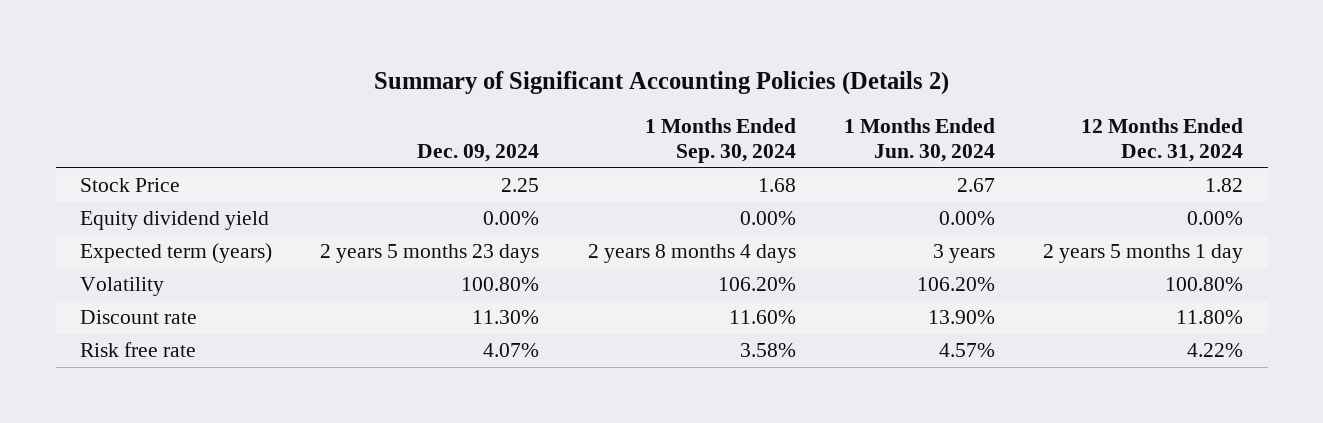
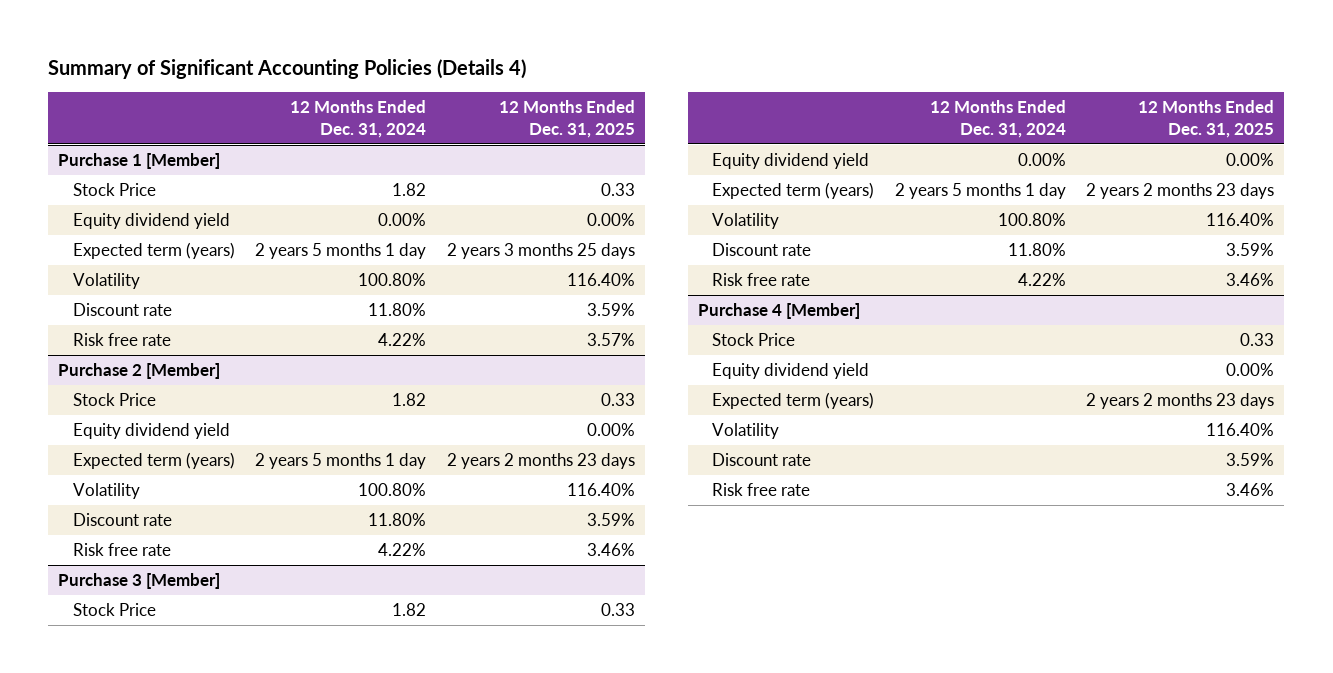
- Summary of Significant Accounting Policies (Details 2)
+ Summary of Significant Accounting Policies (Details 4)
- | Dec. 09, 2024 | 1 Months Ended Sep. 30, 2024 | 1 Months Ended Jun. 30, 2024 | 12 Months Ended Dec. 31, 2024
+ | 12 Months Ended Dec. 31, 2024 | 12 Months Ended Dec. 31, 2025
+ Purchase 1 [Member]
+ Purchase 2 [Member]
+ Stock Price | 1.82 | 0.33
+ Equity dividend yield | | 0.00%
+ Expected term (years) | 2 years 5 months 1 day | 2 years 2 months 23 days
+ Volatility | 100.80% | 116.40%
+ Discount rate | 11.80% | 3.59%
+ Risk free rate | 4.22% | 3.46%
+ Purchase 3 [Member]
+ Stock Price | 1.82 | 0.33
+ Equity dividend yield | 0.00% | 0.00%
+ Expected term (years) | 2 years 5 months 1 day | 2 years 2 months 23 days
+ Volatility | 100.80% | 116.40%
+ Discount rate | 11.80% | 3.59%
+ Risk free rate | 4.22% | 3.46%
+ Purchase 4 [Member]
+ Stock Price | | 0.33
+ Equity dividend yield | | 0.00%
+ Expected term (years) | | 2 years 2 months 23 days
+ Volatility | | 116.40%
+ Discount rate | | 3.59%
+ Risk free rate | | 3.46%

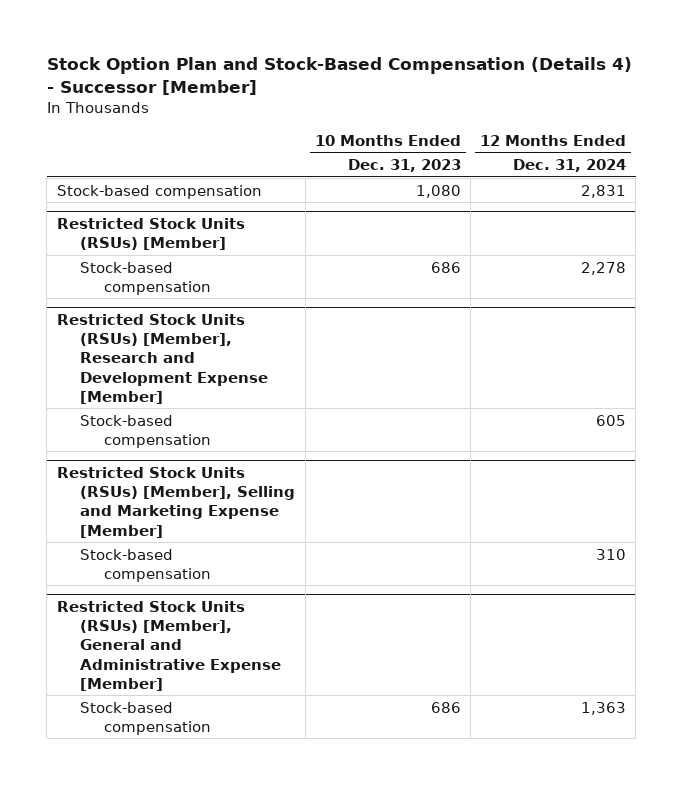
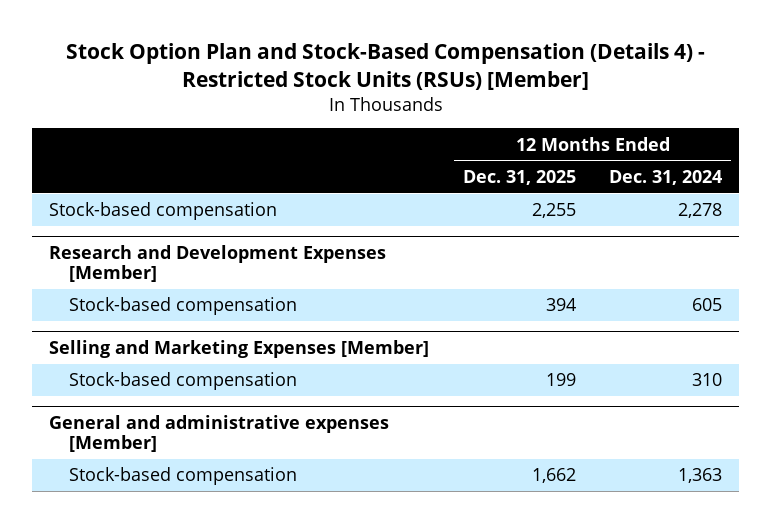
- Stock Option Plan and Stock-Based Compensation (Details 4) - Successor [Member]
+ Stock Option Plan and Stock-Based Compensation (Details 4) - Restricted Stock Units (RSUs) [Member]
- | 10 Months Ended Dec. 31, 2023 | 12 Months Ended Dec. 31, 2024
+ | 12 Months Ended Dec. 31, 2025 | 12 Months Ended Dec. 31, 2024
- Stock-based compensation | 1,080 | 2,831
- Restricted Stock Units (RSUs) [Member]
- Restricted Stock Units (RSUs) [Member], Research and Development Expense [Member]
+ Research and Development Expenses [Member]
- Restricted Stock Units (RSUs) [Member], Selling and Marketing Expense [Member]
+ Selling and Marketing Expenses [Member]
- Restricted Stock Units (RSUs) [Member], General and Administrative Expense [Member]
+ General and administrative expenses [Member]

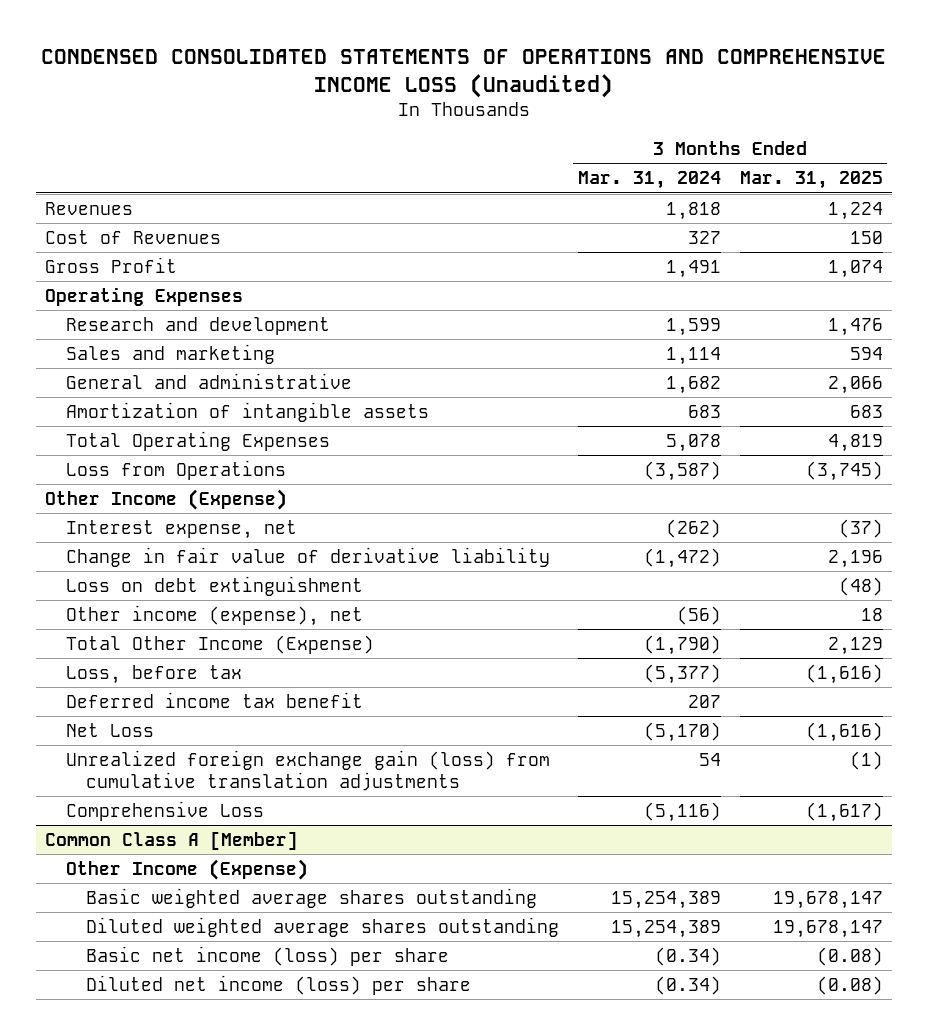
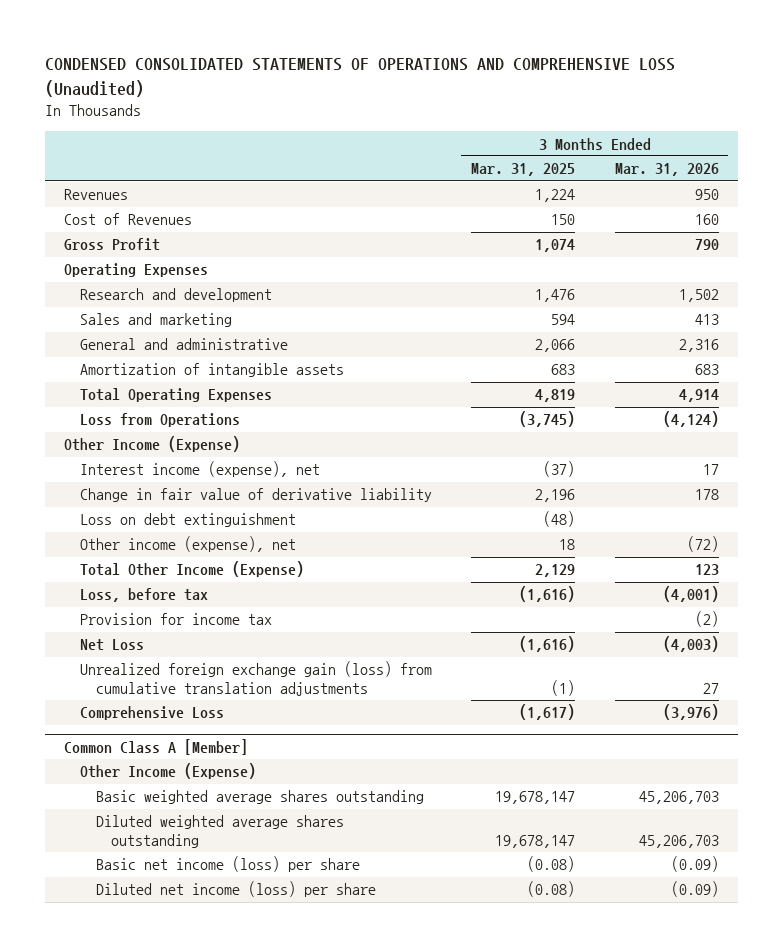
- CONDENSED CONSOLIDATED STATEMENTS OF OPERATIONS AND COMPREHENSIVE INCOME LOSS (Unaudited)
+ CONDENSED CONSOLIDATED STATEMENTS OF OPERATIONS AND COMPREHENSIVE LOSS (Unaudited)
- | 3 Months Ended Mar. 31, 2024 | 3 Months Ended Mar. 31, 2025
+ | 3 Months Ended Mar. 31, 2025 | 3 Months Ended Mar. 31, 2026
- Interest expense, net | (262) | (37)
+ Interest income (expense), net | (37) | 17
- Deferred income tax benefit | 207 |
+ Provision for income tax | | (2)

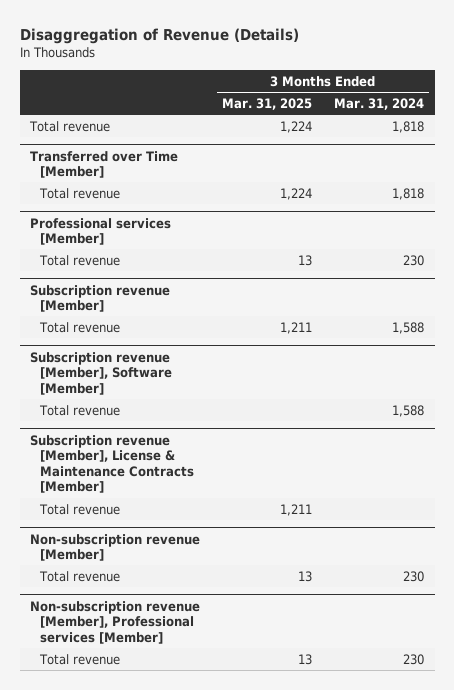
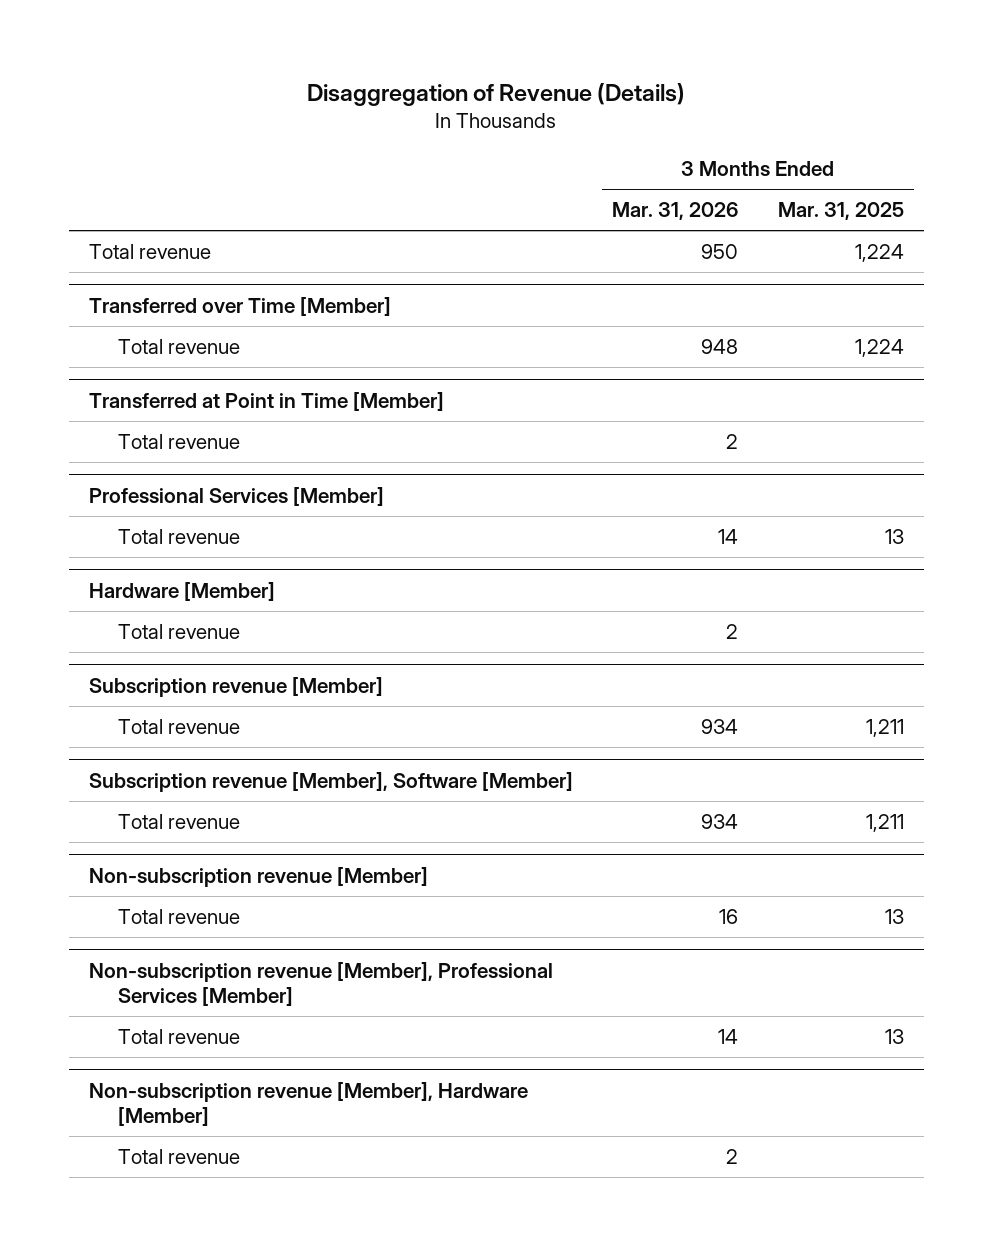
- | 3 Months Ended Mar. 31, 2025 | 3 Months Ended Mar. 31, 2024
+ | 3 Months Ended Mar. 31, 2026 | 3 Months Ended Mar. 31, 2025
- Professional services [Member]
+ Transferred at Point in Time [Member]
+ Total revenue | 2 |
+ Professional Services [Member]
+ Hardware [Member]
+ Total revenue | 2 |
@ Subscription revenue [Member], Software [Member]
- Total revenue | | 1,588
- Subscription revenue [Member], License & Maintenance Contracts [Member]
- Non-subscription revenue [Member], Professional services [Member]
+ Non-subscription revenue [Member], Professional Services [Member]
+ Non-subscription revenue [Member], Hardware [Member]
+ Total revenue | 2 |

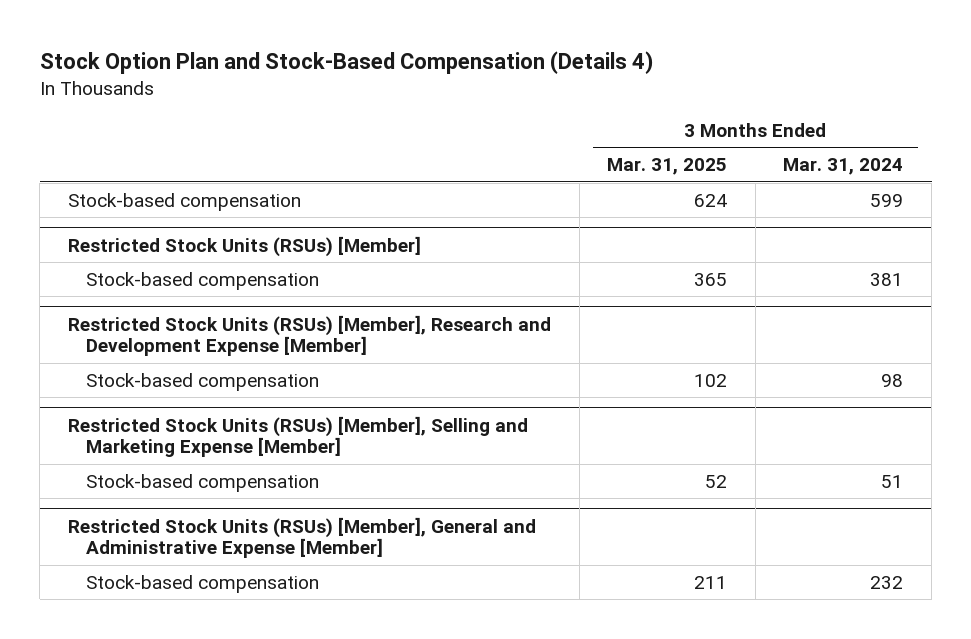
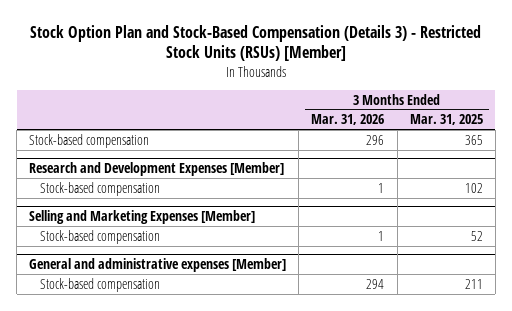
- Stock Option Plan and Stock-Based Compensation (Details 4)
+ Stock Option Plan and Stock-Based Compensation (Details 3) - Restricted Stock Units (RSUs) [Member]
- | 3 Months Ended Mar. 31, 2025 | 3 Months Ended Mar. 31, 2024
+ | 3 Months Ended Mar. 31, 2026 | 3 Months Ended Mar. 31, 2025
- Stock-based compensation | 624 | 599
- Restricted Stock Units (RSUs) [Member]
- Restricted Stock Units (RSUs) [Member], Research and Development Expense [Member]
+ Research and Development Expenses [Member]
- Restricted Stock Units (RSUs) [Member], Selling and Marketing Expense [Member]
+ Selling and Marketing Expenses [Member]
- Restricted Stock Units (RSUs) [Member], General and Administrative Expense [Member]
+ General and administrative expenses [Member]

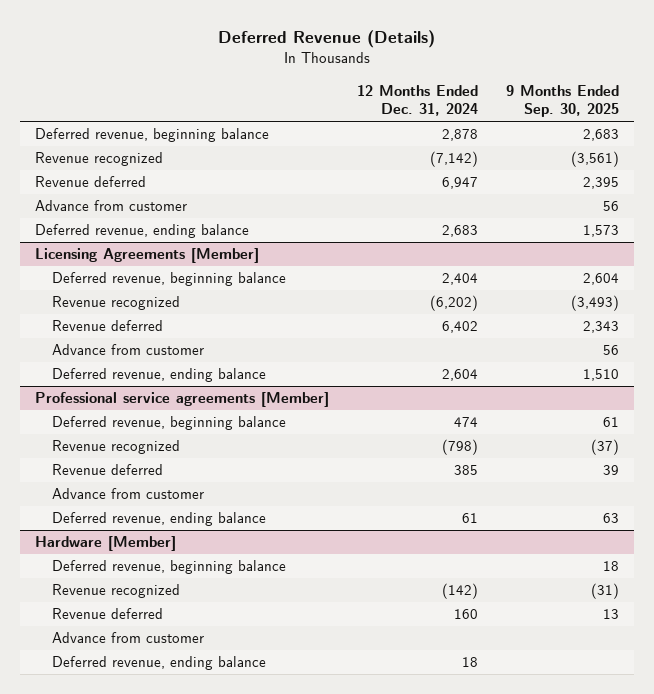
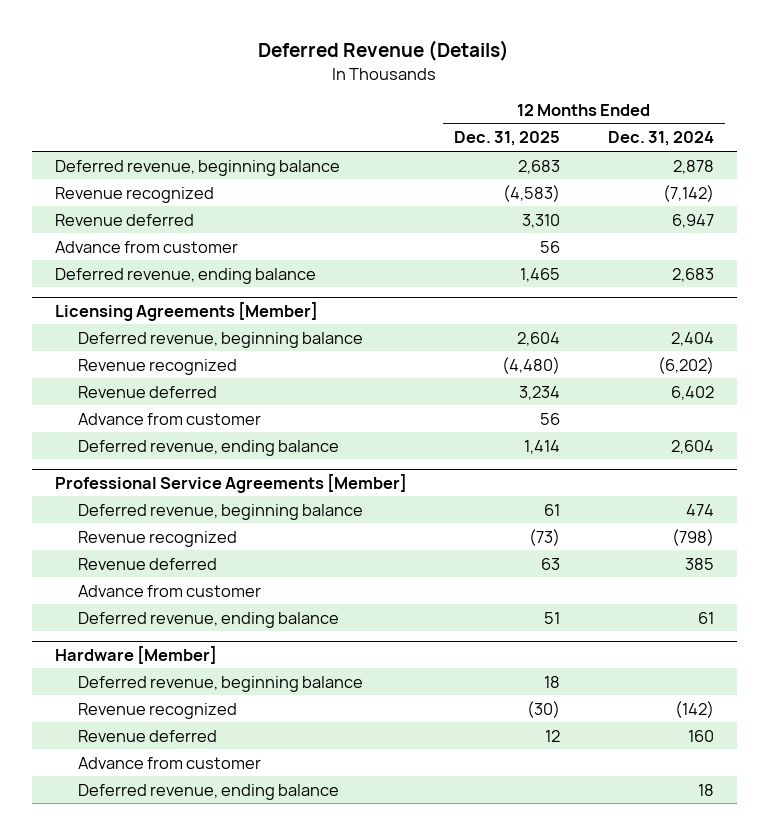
- | 12 Months Ended Dec. 31, 2024 | 9 Months Ended Sep. 30, 2025
+ | 12 Months Ended Dec. 31, 2025 | 12 Months Ended Dec. 31, 2024
- Professional service agreements [Member]
+ Professional Service Agreements [Member]

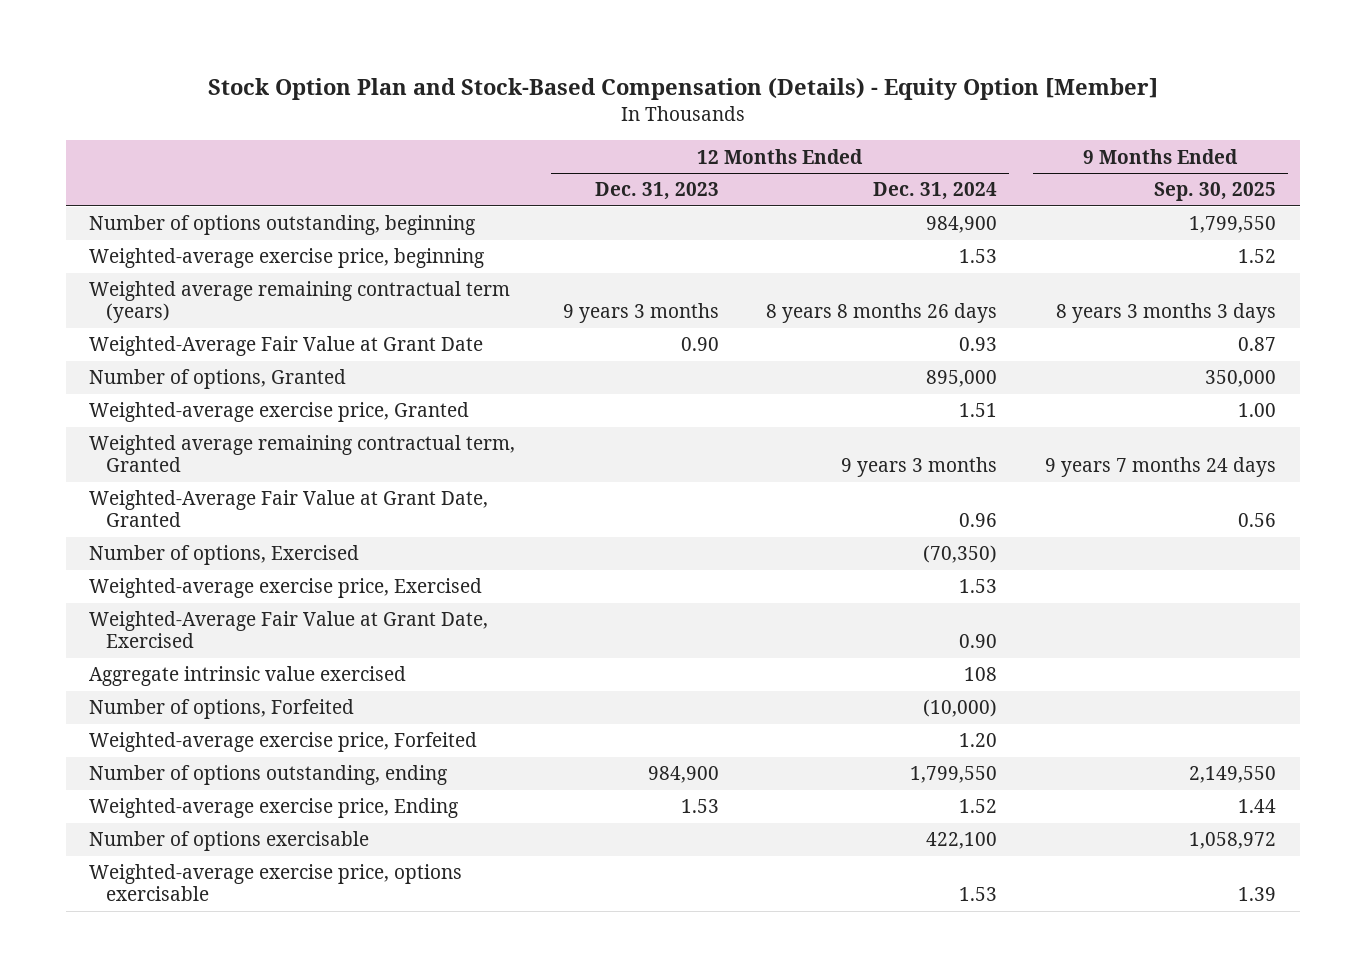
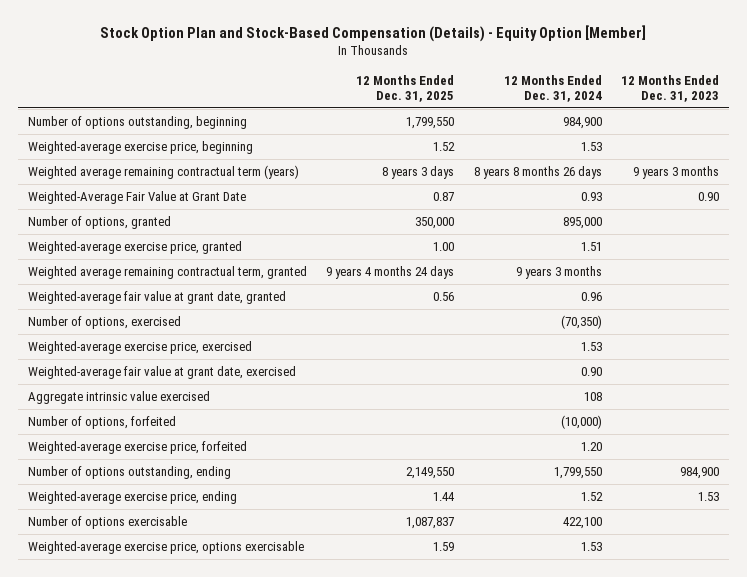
- | 12 Months Ended Dec. 31, 2023 | 12 Months Ended Dec. 31, 2024 | 9 Months Ended Sep. 30, 2025
+ | 12 Months Ended Dec. 31, 2025 | 12 Months Ended Dec. 31, 2024 | 12 Months Ended Dec. 31, 2023
- Number of options, Granted | | 895,000 | 350,000
- Weighted-average exercise price, Granted | | 1.51 | 1.00
- Weighted average remaining contractual term, Granted | | 9 years 3 months | 9 years 7 months 24 days
- Weighted-Average Fair Value at Grant Date, Granted | | 0.96 | 0.56
- Number of options, Exercised | | (70,350) |
- Weighted-average exercise price, Exercised | | 1.53 |
- Weighted-Average Fair Value at Grant Date, Exercised | | 0.90 |
+ Number of options, granted | 350,000 | 895,000 |
+ Weighted-average exercise price, granted | 1.00 | 1.51 |
+ Weighted average remaining contractual term, granted | 9 years 4 months 24 days | 9 years 3 months |
+ Weighted-average fair value at grant date, granted | 0.56 | 0.96 |
+ Number of options, exercised | | (70,350) |
+ Weighted-average exercise price, exercised | | 1.53 |
+ Weighted-average fair value at grant date, exercised | | 0.90 |
- Number of options, Forfeited | | (10,000) |
- Weighted-average exercise price, Forfeited | | 1.20 |
+ Number of options, forfeited | | (10,000) |
+ Weighted-average exercise price, forfeited | | 1.20 |
- Weighted-average exercise price, Ending | 1.53 | 1.52 | 1.44
+ Weighted-average exercise price, ending | 1.44 | 1.52 | 1.53

